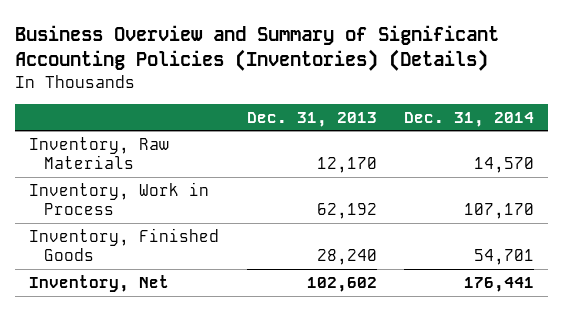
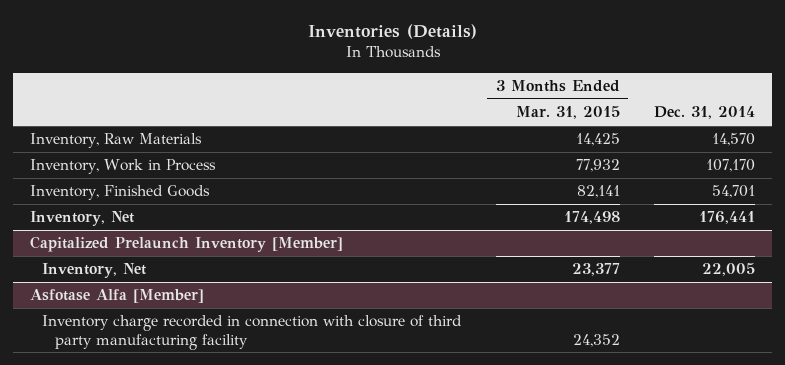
- Business Overview and Summary of Significant Accounting Policies (Inventories) (Details)
+ Inventories (Details)
- | Dec. 31, 2013 | Dec. 31, 2014
+ | 3 Months Ended Mar. 31, 2015 | Dec. 31, 2014
+ Capitalized Prelaunch Inventory [Member]
+ Inventory, Net | 23,377 | 22,005
+ Asfotase Alfa [Member]
+ Inventory charge recorded in connection with closure of third party manufacturing facility | 24,352 |

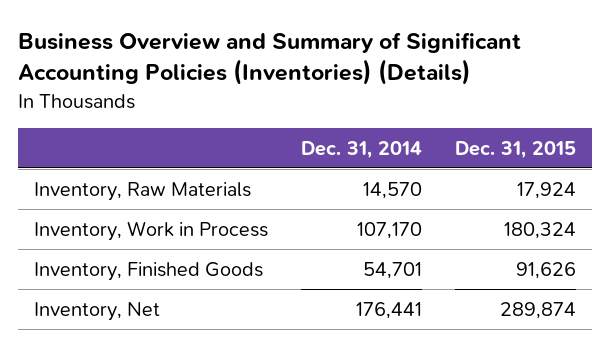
- Inventories (Details)
+ Business Overview and Summary of Significant Accounting Policies (Inventories) (Details)
- | 3 Months Ended Mar. 31, 2015 | Dec. 31, 2014
+ | Dec. 31, 2014 | Dec. 31, 2015
- Capitalized Prelaunch Inventory [Member]
- Inventory, Net | 23,377 | 22,005
- Asfotase Alfa [Member]
- Inventory charge recorded in connection with closure of third party manufacturing facility | 24,352 |

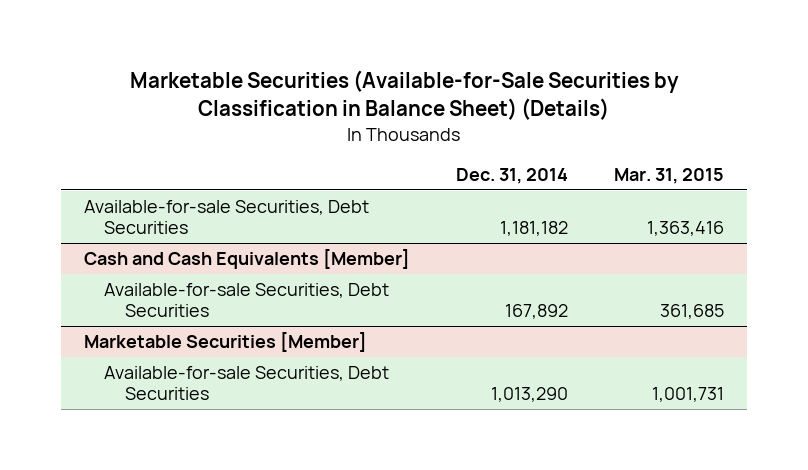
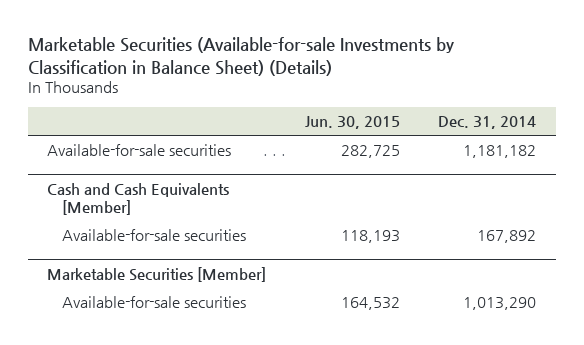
- Marketable Securities (Available-for-Sale Securities by Classification in Balance Sheet) (Details)
+ Marketable Securities (Available-for-sale Investments by Classification in Balance Sheet) (Details)
- | Dec. 31, 2014 | Mar. 31, 2015
+ | Jun. 30, 2015 | Dec. 31, 2014
- Available-for-sale Securities, Debt Securities | 1,181,182 | 1,363,416
+ Available-for-sale securities | 282,725 | 1,181,182
@ Cash and Cash Equivalents [Member]
- Available-for-sale Securities, Debt Securities | 167,892 | 361,685
+ Available-for-sale securities | 118,193 | 167,892
@ Marketable Securities [Member]
- Available-for-sale Securities, Debt Securities | 1,013,290 | 1,001,731
+ Available-for-sale securities | 164,532 | 1,013,290

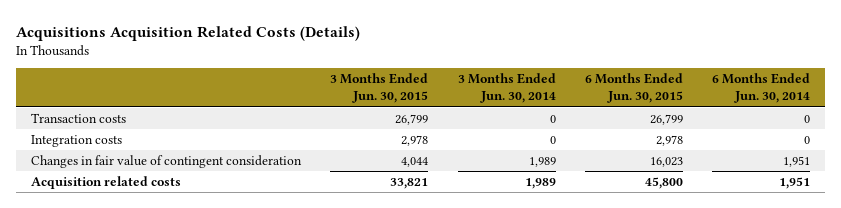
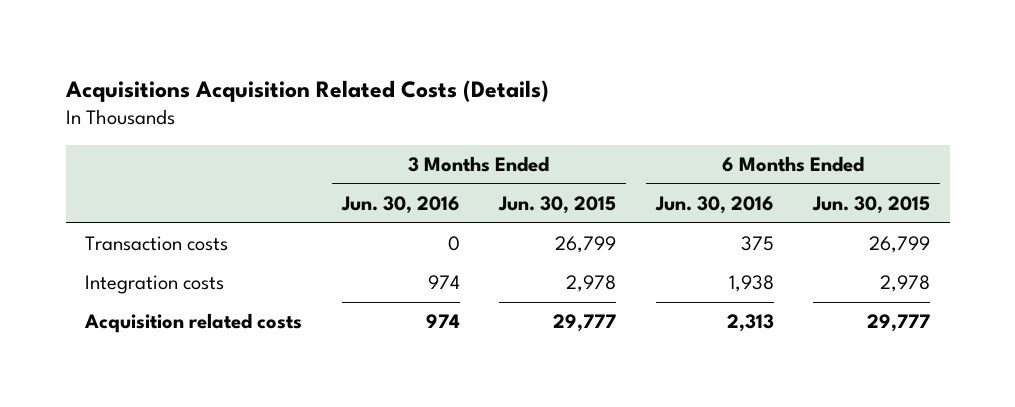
- | 3 Months Ended Jun. 30, 2015 | 3 Months Ended Jun. 30, 2014 | 6 Months Ended Jun. 30, 2015 | 6 Months Ended Jun. 30, 2014
+ | 3 Months Ended Jun. 30, 2016 | 3 Months Ended Jun. 30, 2015 | 6 Months Ended Jun. 30, 2016 | 6 Months Ended Jun. 30, 2015
- Changes in fair value of contingent consideration | 4,044 | 1,989 | 16,023 | 1,951
- Acquisition related costs | 33,821 | 1,989 | 45,800 | 1,951
+ Acquisition related costs | 974 | 29,777 | 2,313 | 29,777

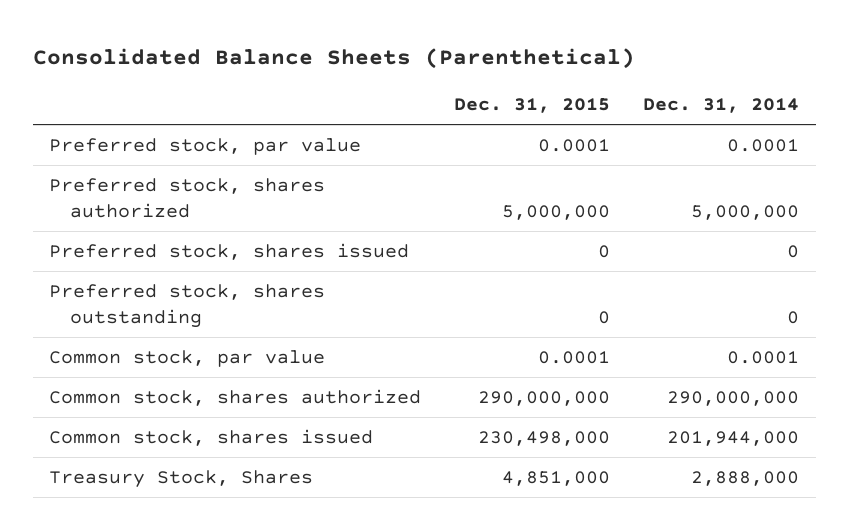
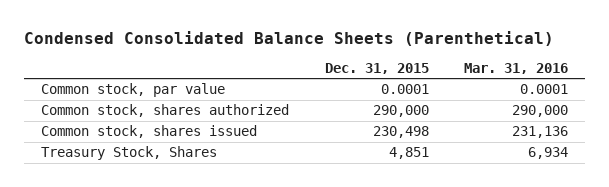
- Consolidated Balance Sheets (Parenthetical)
+ Condensed Consolidated Balance Sheets (Parenthetical)
- | Dec. 31, 2015 | Dec. 31, 2014
+ | Dec. 31, 2015 | Mar. 31, 2016
- Preferred stock, par value | 0.0001 | 0.0001
- Preferred stock, shares authorized | 5,000,000 | 5,000,000
- Preferred stock, shares issued | 0 | 0
- Preferred stock, shares outstanding | 0 | 0
- Common stock, shares authorized | 290,000,000 | 290,000,000
- Common stock, shares issued | 230,498,000 | 201,944,000
- Treasury Stock, Shares | 4,851,000 | 2,888,000
+ Common stock, shares authorized | 290,000 | 290,000
+ Common stock, shares issued | 230,498 | 231,136
+ Treasury Stock, Shares | 4,851 | 6,934

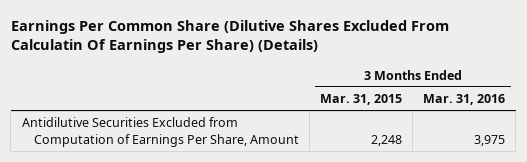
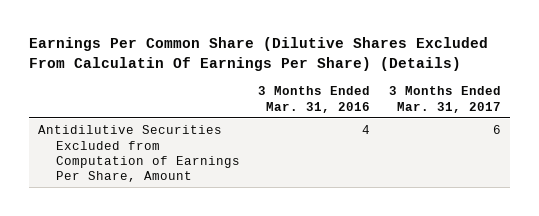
- | 3 Months Ended Mar. 31, 2015 | 3 Months Ended Mar. 31, 2016
+ | 3 Months Ended Mar. 31, 2016 | 3 Months Ended Mar. 31, 2017
- Antidilutive Securities Excluded from Computation of Earnings Per Share, Amount | 2,248 | 3,975
+ Antidilutive Securities Excluded from Computation of Earnings Per Share, Amount | 4 | 6

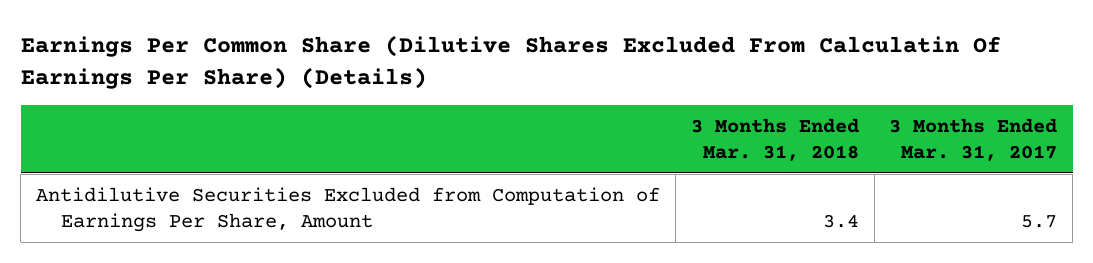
- | 3 Months Ended Mar. 31, 2016 | 3 Months Ended Mar. 31, 2017
+ | 3 Months Ended Mar. 31, 2018 | 3 Months Ended Mar. 31, 2017
- Antidilutive Securities Excluded from Computation of Earnings Per Share, Amount | 4 | 6
+ Antidilutive Securities Excluded from Computation of Earnings Per Share, Amount | 3.4 | 5.7

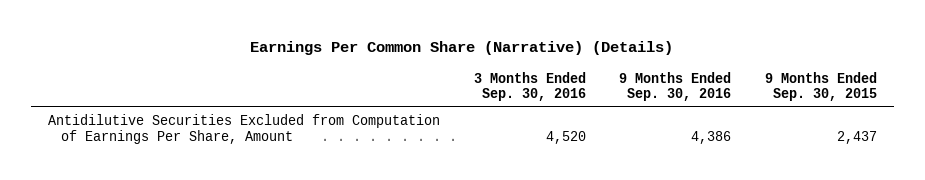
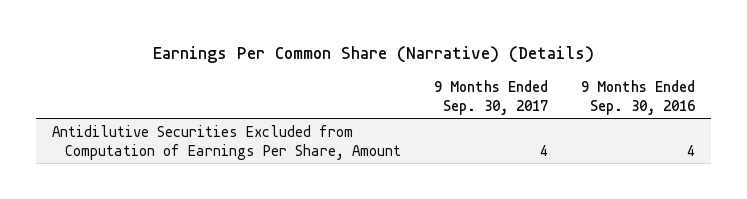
- | 3 Months Ended Sep. 30, 2016 | 9 Months Ended Sep. 30, 2016 | 9 Months Ended Sep. 30, 2015
+ | 9 Months Ended Sep. 30, 2017 | 9 Months Ended Sep. 30, 2016
- Antidilutive Securities Excluded from Computation of Earnings Per Share, Amount | 4,520 | 4,386 | 2,437
+ Antidilutive Securities Excluded from Computation of Earnings Per Share, Amount | 4 | 4

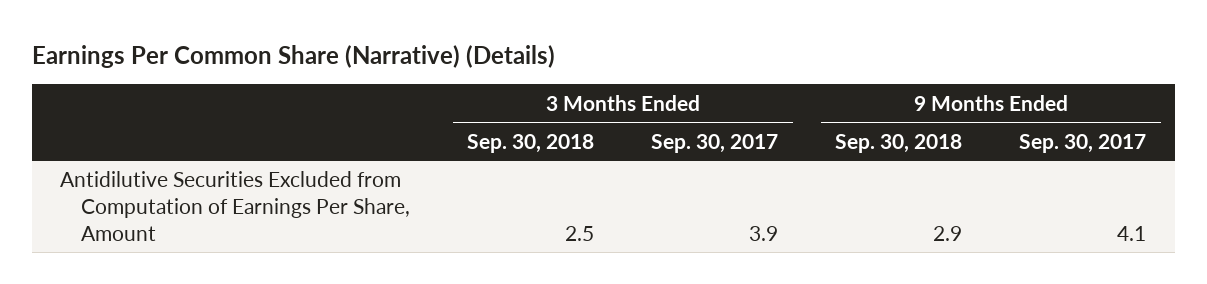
- | 9 Months Ended Sep. 30, 2017 | 9 Months Ended Sep. 30, 2016
+ | 3 Months Ended Sep. 30, 2018 | 3 Months Ended Sep. 30, 2017 | 9 Months Ended Sep. 30, 2018 | 9 Months Ended Sep. 30, 2017
- Antidilutive Securities Excluded from Computation of Earnings Per Share, Amount | 4 | 4
+ Antidilutive Securities Excluded from Computation of Earnings Per Share, Amount | 2.5 | 3.9 | 2.9 | 4.1

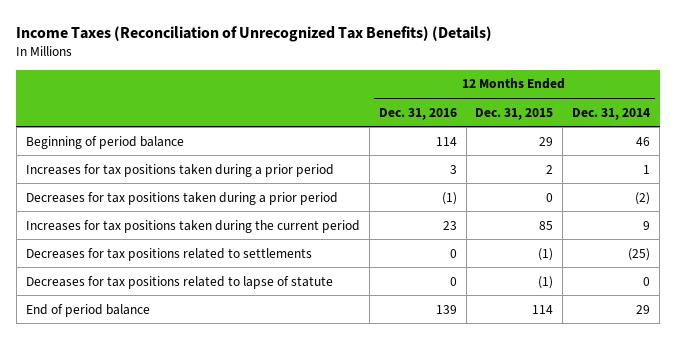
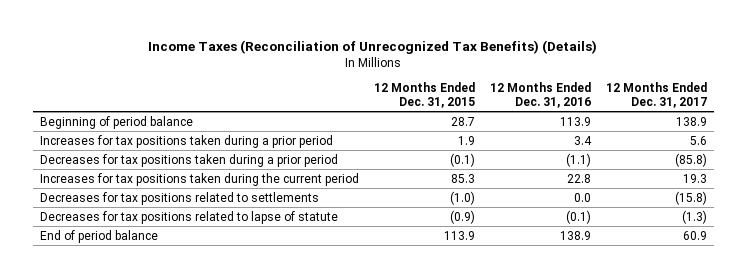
- | 12 Months Ended Dec. 31, 2016 | 12 Months Ended Dec. 31, 2015 | 12 Months Ended Dec. 31, 2014
+ | 12 Months Ended Dec. 31, 2015 | 12 Months Ended Dec. 31, 2016 | 12 Months Ended Dec. 31, 2017
- Beginning of period balance | 114 | 29 | 46
- Increases for tax positions taken during a prior period | 3 | 2 | 1
- Decreases for tax positions taken during a prior period | (1) | 0 | (2)
- Increases for tax positions taken during the current period | 23 | 85 | 9
- Decreases for tax positions related to settlements | 0 | (1) | (25)
- Decreases for tax positions related to lapse of statute | 0 | (1) | 0
- End of period balance | 139 | 114 | 29
+ Beginning of period balance | 28.7 | 113.9 | 138.9
+ Increases for tax positions taken during a prior period | 1.9 | 3.4 | 5.6
+ Decreases for tax positions taken during a prior period | (0.1) | (1.1) | (85.8)
+ Increases for tax positions taken during the current period | 85.3 | 22.8 | 19.3
+ Decreases for tax positions related to settlements | (1.0) | 0.0 | (15.8)
+ Decreases for tax positions related to lapse of statute | (0.9) | (0.1) | (1.3)
+ End of period balance | 113.9 | 138.9 | 60.9

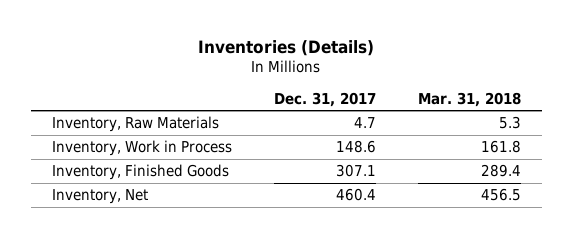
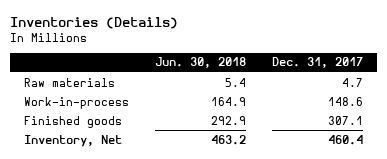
- | Dec. 31, 2017 | Mar. 31, 2018
+ | Jun. 30, 2018 | Dec. 31, 2017
- Inventory, Raw Materials | 4.7 | 5.3
- Inventory, Work in Process | 148.6 | 161.8
- Inventory, Finished Goods | 307.1 | 289.4
+ Raw materials | 5.4 | 4.7
+ Work-in-process | 164.9 | 148.6
+ Finished goods | 292.9 | 307.1

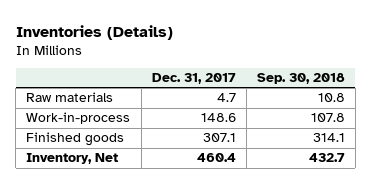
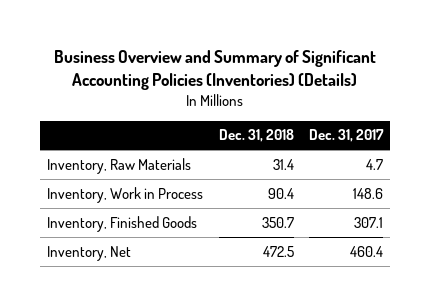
- Inventories (Details)
+ Business Overview and Summary of Significant Accounting Policies (Inventories) (Details)
- | Dec. 31, 2017 | Sep. 30, 2018
+ | Dec. 31, 2018 | Dec. 31, 2017
- Raw materials | 4.7 | 10.8
- Work-in-process | 148.6 | 107.8
- Finished goods | 307.1 | 314.1
+ Inventory, Raw Materials | 31.4 | 4.7
+ Inventory, Work in Process | 90.4 | 148.6
+ Inventory, Finished Goods | 350.7 | 307.1

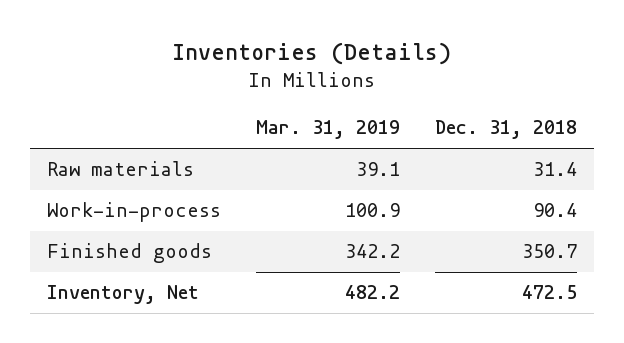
- Business Overview and Summary of Significant Accounting Policies (Inventories) (Details)
+ Inventories (Details)
- | Dec. 31, 2018 | Dec. 31, 2017
+ | Mar. 31, 2019 | Dec. 31, 2018
- Inventory, Raw Materials | 31.4 | 4.7
- Inventory, Work in Process | 90.4 | 148.6
- Inventory, Finished Goods | 350.7 | 307.1
+ Raw materials | 39.1 | 31.4
+ Work-in-process | 100.9 | 90.4
+ Finished goods | 342.2 | 350.7

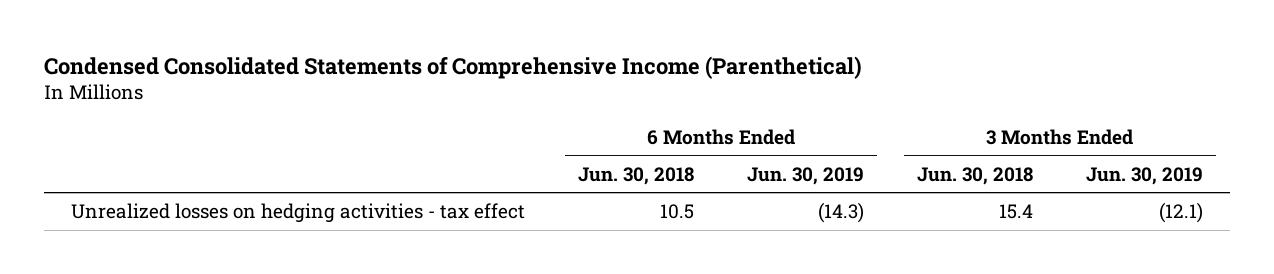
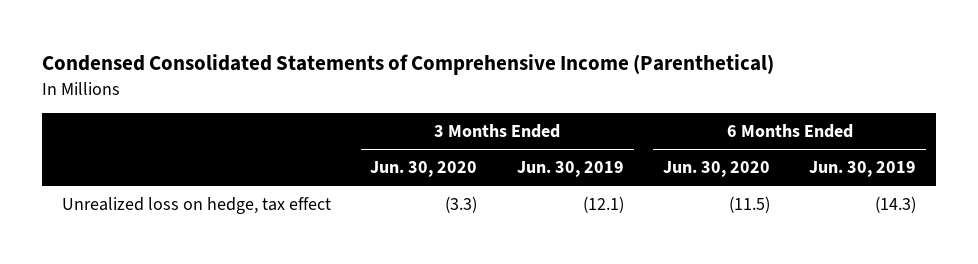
- | 6 Months Ended Jun. 30, 2018 | 6 Months Ended Jun. 30, 2019 | 3 Months Ended Jun. 30, 2018 | 3 Months Ended Jun. 30, 2019
+ | 3 Months Ended Jun. 30, 2020 | 3 Months Ended Jun. 30, 2019 | 6 Months Ended Jun. 30, 2020 | 6 Months Ended Jun. 30, 2019
- Unrealized losses on hedging activities - tax effect | 10.5 | (14.3) | 15.4 | (12.1)
+ Unrealized loss on hedge, tax effect | (3.3) | (12.1) | (11.5) | (14.3)

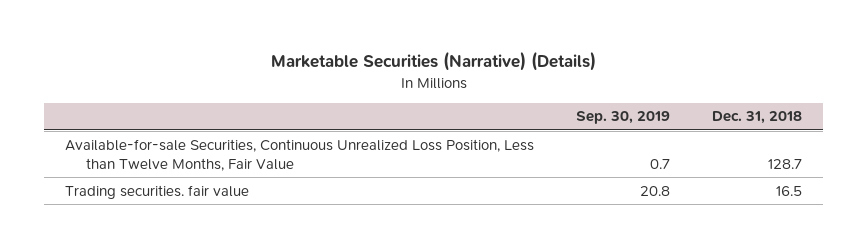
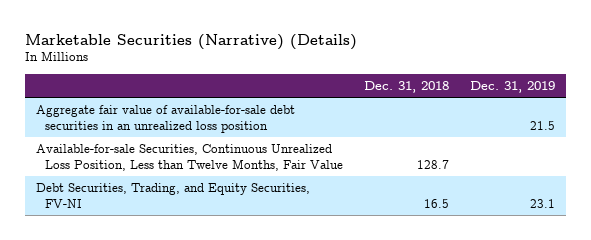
- | Sep. 30, 2019 | Dec. 31, 2018
+ | Dec. 31, 2018 | Dec. 31, 2019
+ Aggregate fair value of available-for-sale debt securities in an unrealized loss position | | 21.5
- Trading securities. fair value | 20.8 | 16.5
+ Debt Securities, Trading, and Equity Securities, FV-NI | 16.5 | 23.1

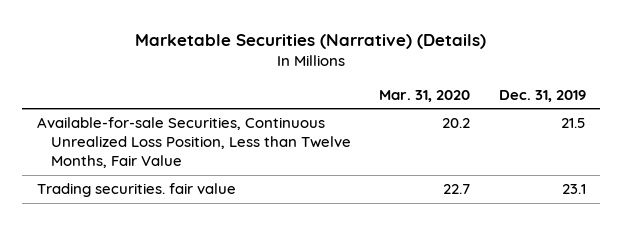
- | Dec. 31, 2018 | Dec. 31, 2019
+ | Mar. 31, 2020 | Dec. 31, 2019
- Aggregate fair value of available-for-sale debt securities in an unrealized loss position | | 21.5
- Available-for-sale Securities, Continuous Unrealized Loss Position, Less than Twelve Months, Fair Value | 128.7 |
- Debt Securities, Trading, and Equity Securities, FV-NI | 16.5 | 23.1
+ Available-for-sale Securities, Continuous Unrealized Loss Position, Less than Twelve Months, Fair Value | 20.2 | 21.5
+ Trading securities. fair value | 22.7 | 23.1

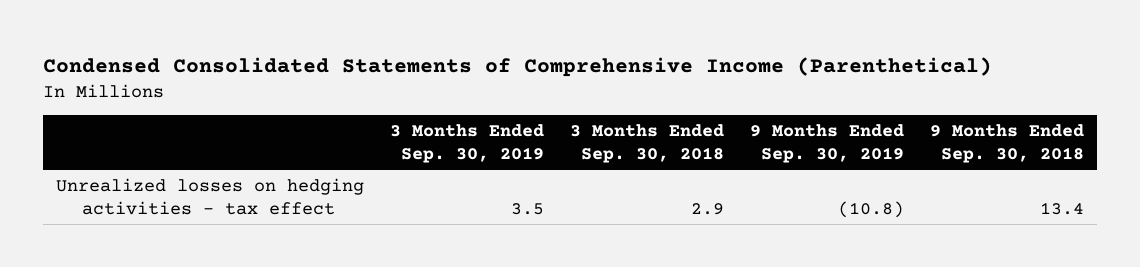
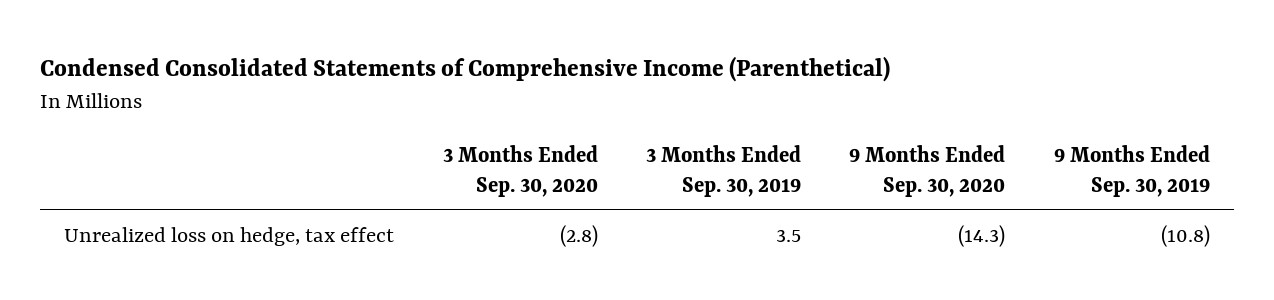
- | 3 Months Ended Sep. 30, 2019 | 3 Months Ended Sep. 30, 2018 | 9 Months Ended Sep. 30, 2019 | 9 Months Ended Sep. 30, 2018
+ | 3 Months Ended Sep. 30, 2020 | 3 Months Ended Sep. 30, 2019 | 9 Months Ended Sep. 30, 2020 | 9 Months Ended Sep. 30, 2019
- Unrealized losses on hedging activities - tax effect | 3.5 | 2.9 | (10.8) | 13.4
+ Unrealized loss on hedge, tax effect | (2.8) | 3.5 | (14.3) | (10.8)

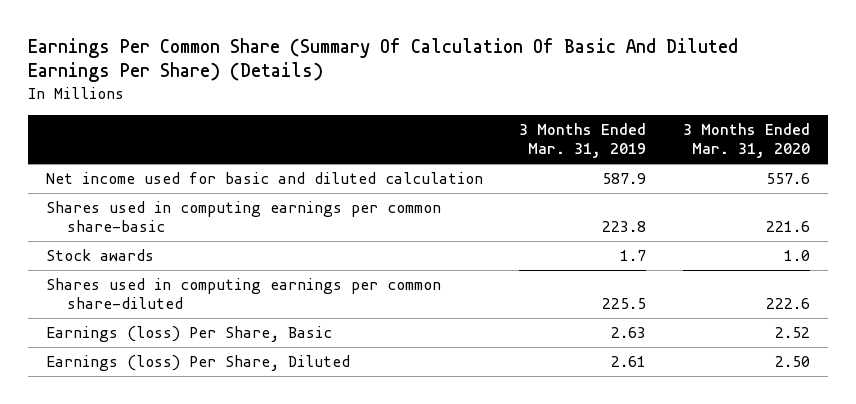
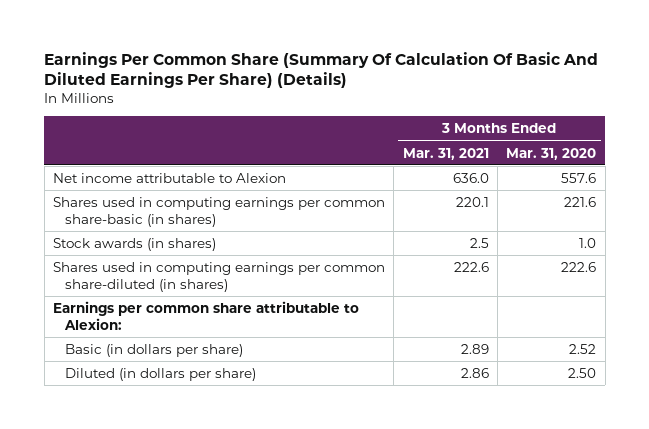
- | 3 Months Ended Mar. 31, 2019 | 3 Months Ended Mar. 31, 2020
+ | 3 Months Ended Mar. 31, 2021 | 3 Months Ended Mar. 31, 2020
- Net income used for basic and diluted calculation | 587.9 | 557.6
- Shares used in computing earnings per common share-basic | 223.8 | 221.6
- Stock awards | 1.7 | 1.0
- Shares used in computing earnings per common share-diluted | 225.5 | 222.6
- Earnings (loss) Per Share, Basic | 2.63 | 2.52
- Earnings (loss) Per Share, Diluted | 2.61 | 2.50
+ Net income attributable to Alexion | 636.0 | 557.6
+ Shares used in computing earnings per common share-basic (in shares) | 220.1 | 221.6
+ Stock awards (in shares) | 2.5 | 1.0
+ Shares used in computing earnings per common share-diluted (in shares) | 222.6 | 222.6
+ Earnings per common share attributable to Alexion:
+ Basic (in dollars per share) | 2.89 | 2.52
+ Diluted (in dollars per share) | 2.86 | 2.50

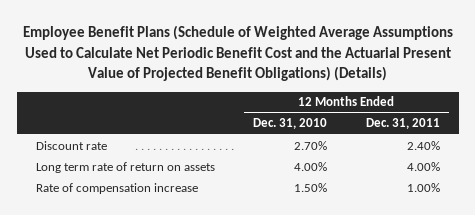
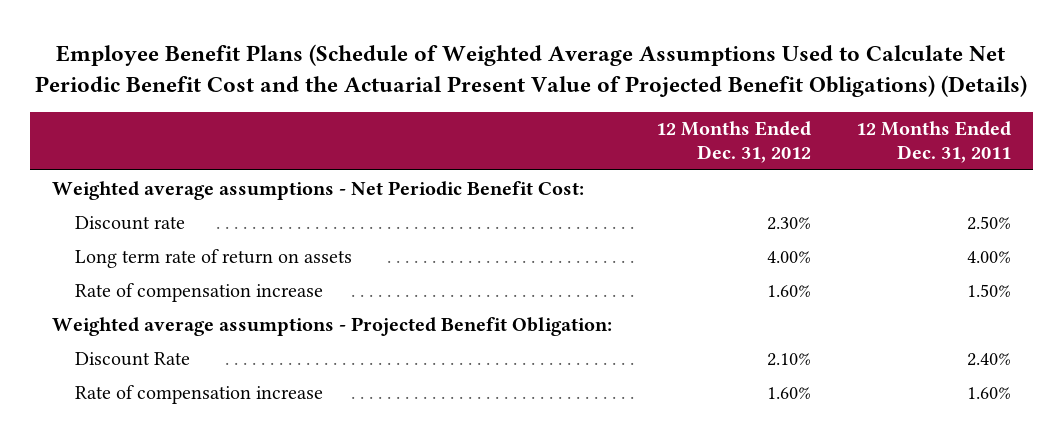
- | 12 Months Ended Dec. 31, 2010 | 12 Months Ended Dec. 31, 2011
+ | 12 Months Ended Dec. 31, 2012 | 12 Months Ended Dec. 31, 2011
- Discount rate | 2.70% | 2.40%
+ Weighted average assumptions - Net Periodic Benefit Cost:
+ Discount rate | 2.30% | 2.50%
- Rate of compensation increase | 1.50% | 1.00%
+ Rate of compensation increase | 1.60% | 1.50%
+ Weighted average assumptions - Projected Benefit Obligation:
+ Discount Rate | 2.10% | 2.40%
+ Rate of compensation increase | 1.60% | 1.60%

